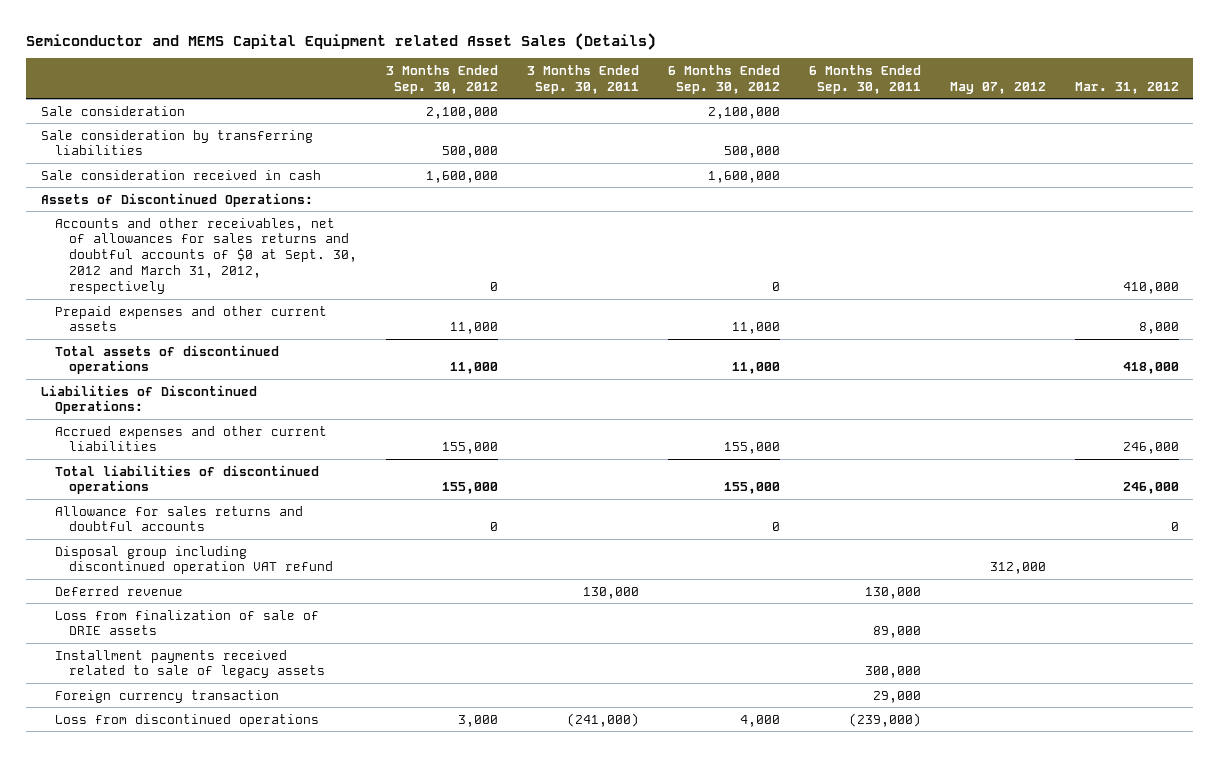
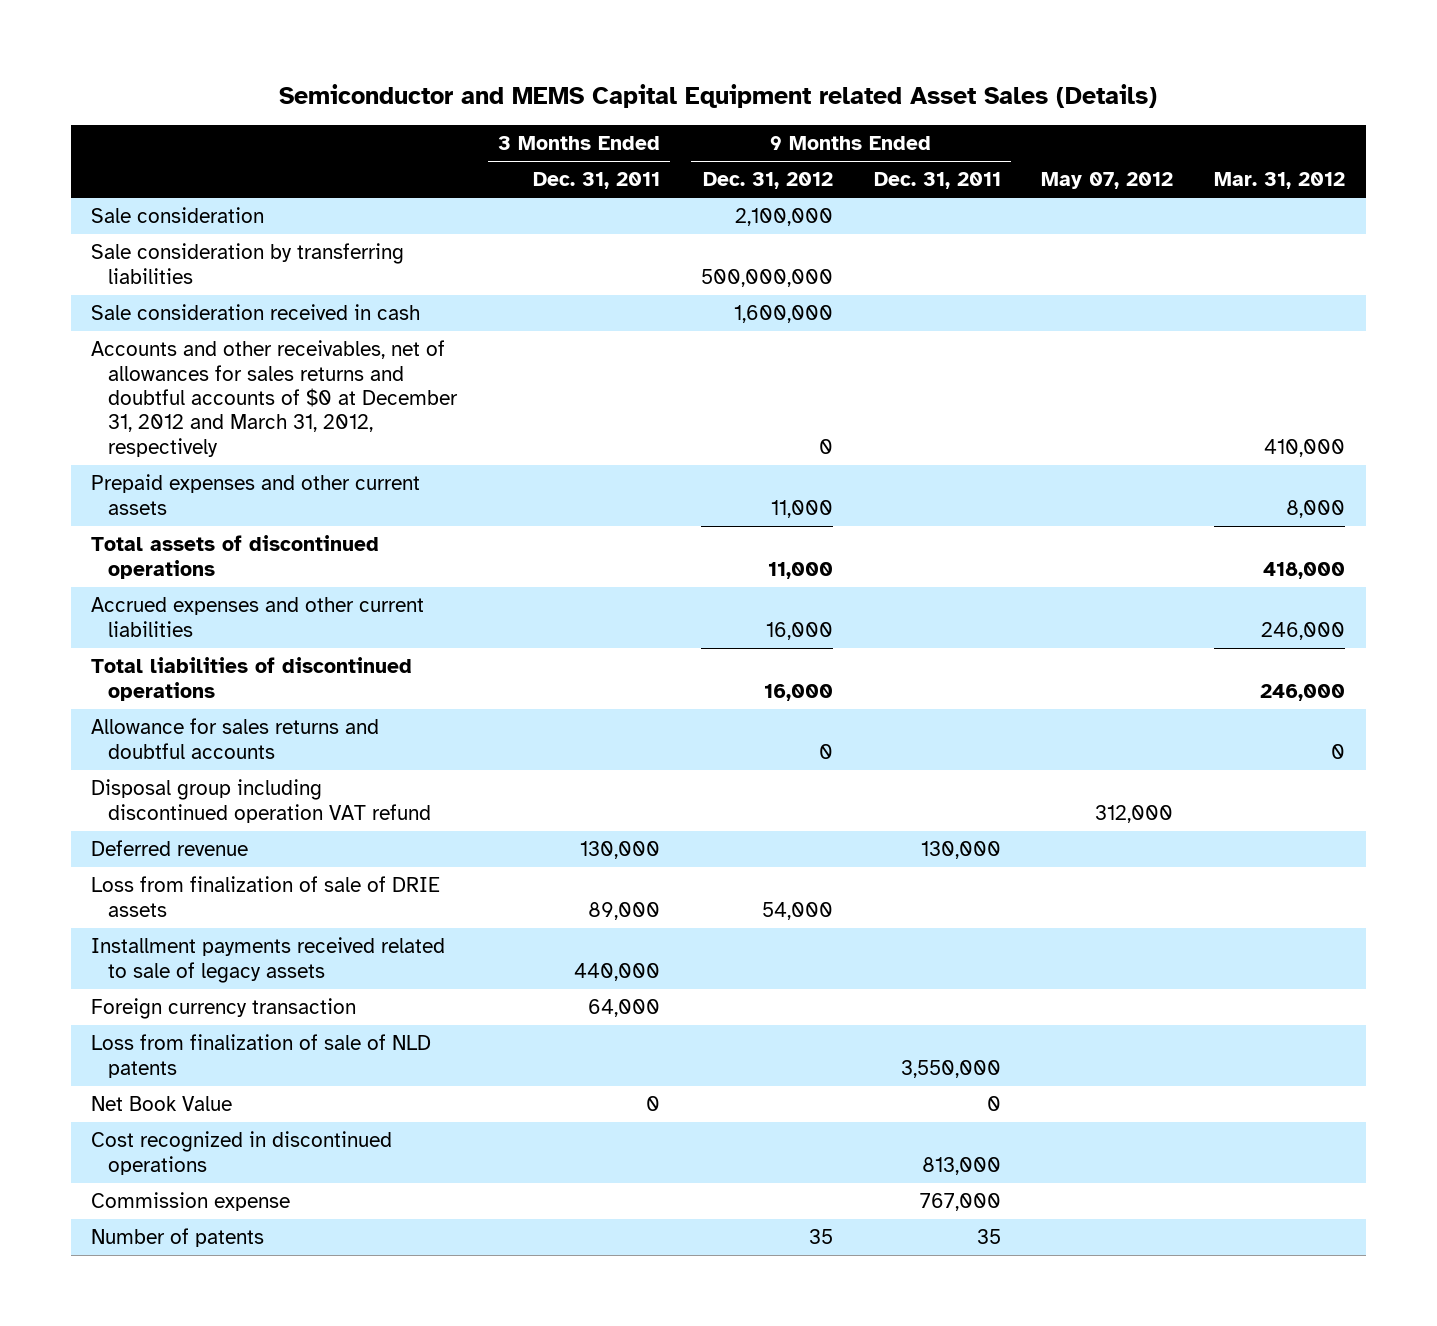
- | 3 Months Ended Sep. 30, 2012 | 3 Months Ended Sep. 30, 2011 | 6 Months Ended Sep. 30, 2012 | 6 Months Ended Sep. 30, 2011 | May 07, 2012 | Mar. 31, 2012
+ | 3 Months Ended Dec. 31, 2011 | 9 Months Ended Dec. 31, 2012 | 9 Months Ended Dec. 31, 2011 | May 07, 2012 | Mar. 31, 2012
- Assets of Discontinued Operations:
- Accounts and other receivables, net of allowances for sales returns and doubtful accounts of $0 at Sept. 30, 2012 and March 31, 2012, respectively | 0 | | 0 | | | 410,000
+ Accounts and other receivables, net of allowances for sales returns and doubtful accounts of $0 at December 31, 2012 and March 31, 2012, respectively | | 0 | | | 410,000
- Liabilities of Discontinued Operations:
- Loss from discontinued operations | 3,000 | (241,000) | 4,000 | (239,000) | |
+ Loss from finalization of sale of NLD patents | | | 3,550,000 | |
+ Net Book Value | 0 | | 0 | |
+ Cost recognized in discontinued operations | | | 813,000 | |
+ Commission expense | | | 767,000 | |
+ Number of patents | | 35 | 35 | |

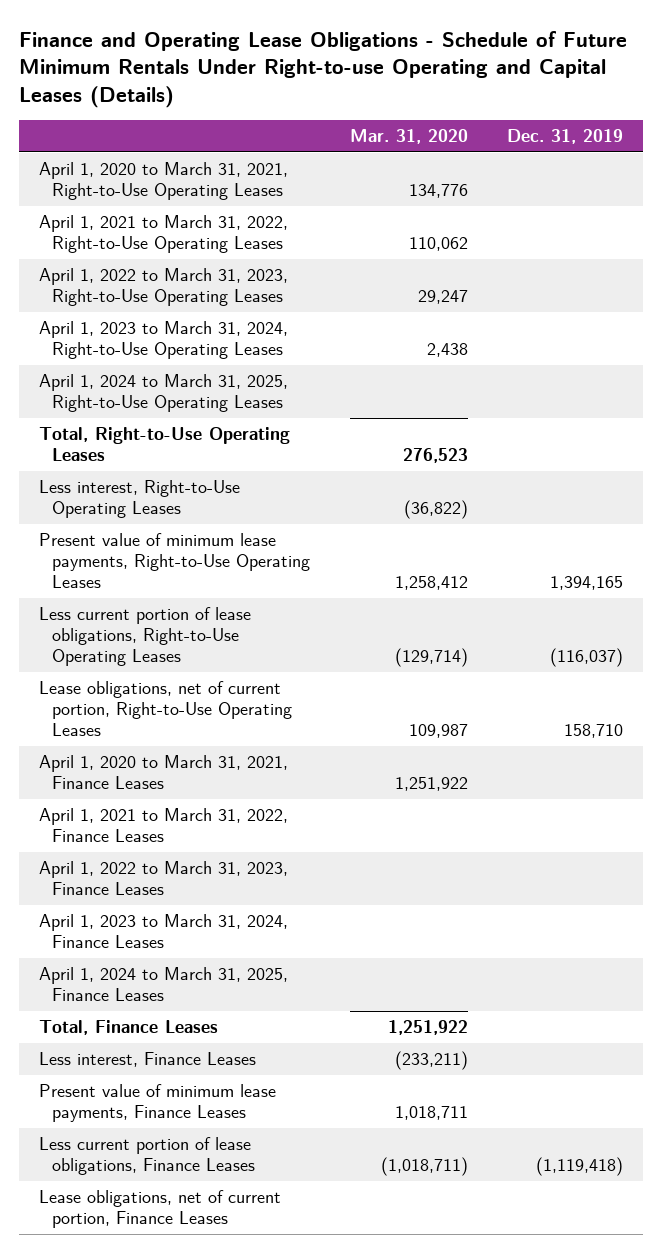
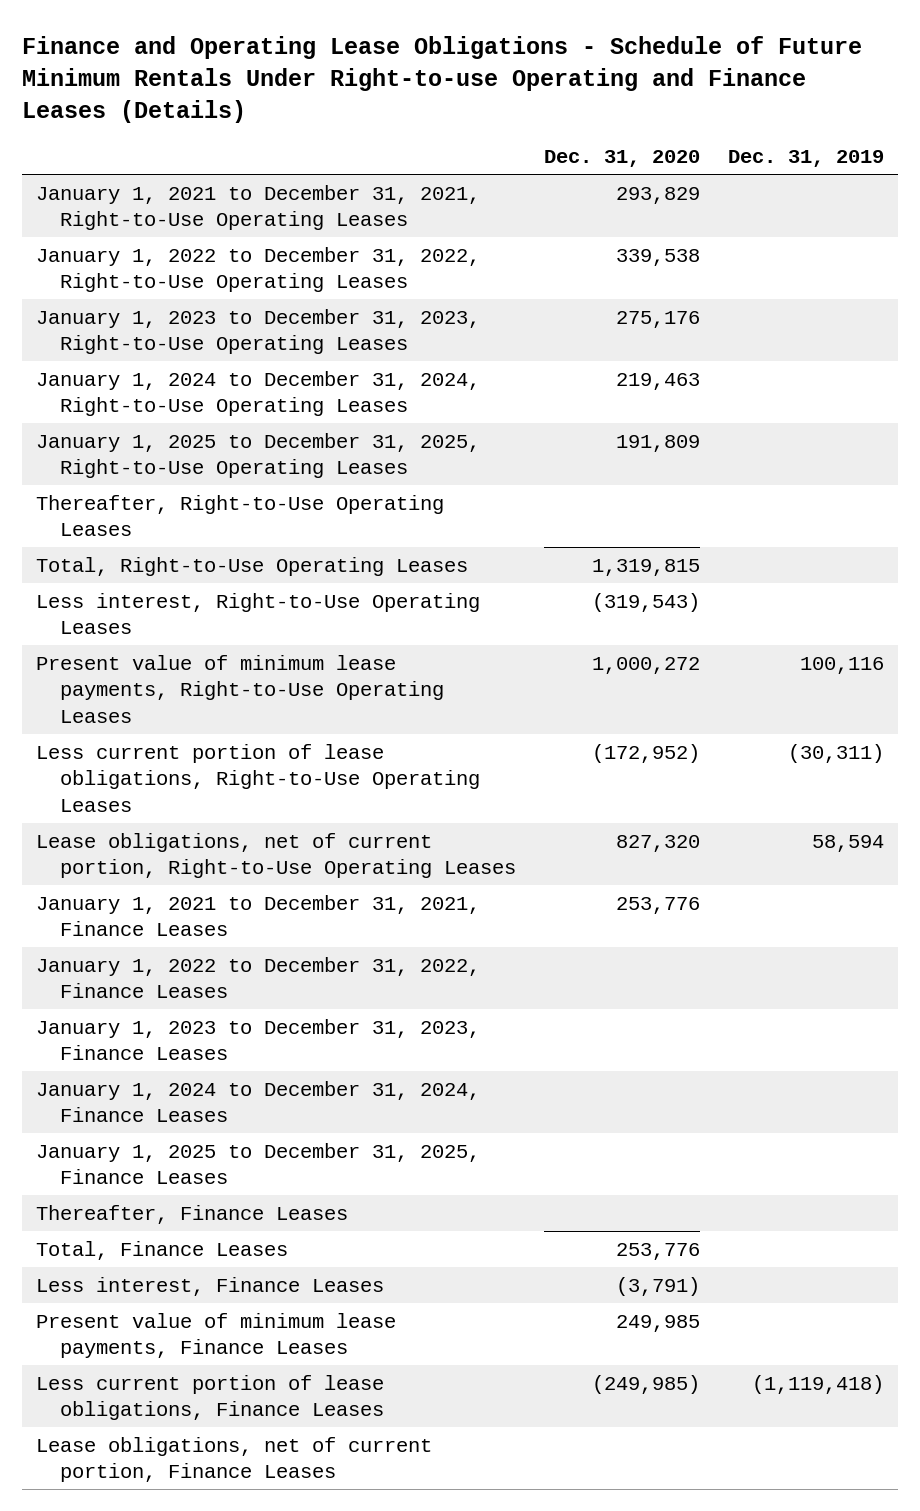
- Finance and Operating Lease Obligations - Schedule of Future Minimum Rentals Under Right-to-use Operating and Capital Leases (Details)
+ Finance and Operating Lease Obligations - Schedule of Future Minimum Rentals Under Right-to-use Operating and Finance Leases (Details)
- | Mar. 31, 2020 | Dec. 31, 2019
+ | Dec. 31, 2020 | Dec. 31, 2019
- April 1, 2020 to March 31, 2021, Right-to-Use Operating Leases | 134,776 |
- April 1, 2021 to March 31, 2022, Right-to-Use Operating Leases | 110,062 |
- April 1, 2022 to March 31, 2023, Right-to-Use Operating Leases | 29,247 |
- April 1, 2023 to March 31, 2024, Right-to-Use Operating Leases | 2,438 |
- April 1, 2024 to March 31, 2025, Right-to-Use Operating Leases
+ January 1, 2021 to December 31, 2021, Right-to-Use Operating Leases | 293,829 |
+ January 1, 2022 to December 31, 2022, Right-to-Use Operating Leases | 339,538 |
+ January 1, 2023 to December 31, 2023, Right-to-Use Operating Leases | 275,176 |
+ January 1, 2024 to December 31, 2024, Right-to-Use Operating Leases | 219,463 |
+ January 1, 2025 to December 31, 2025, Right-to-Use Operating Leases | 191,809 |
+ Thereafter, Right-to-Use Operating Leases
- Present value of minimum lease payments, Right-to-Use Operating Leases | 1,258,412 | 1,394,165
- Less current portion of lease obligations, Right-to-Use Operating Leases | (129,714) | (116,037)
- Lease obligations, net of current portion, Right-to-Use Operating Leases | 109,987 | 158,710
- April 1, 2020 to March 31, 2021, Finance Leases | 1,251,922 |
- April 1, 2021 to March 31, 2022, Finance Leases
- April 1, 2022 to March 31, 2023, Finance Leases
- April 1, 2023 to March 31, 2024, Finance Leases
- April 1, 2024 to March 31, 2025, Finance Leases
+ Present value of minimum lease payments, Right-to-Use Operating Leases | 1,000,272 | 100,116
+ Less current portion of lease obligations, Right-to-Use Operating Leases | (172,952) | (30,311)
+ Lease obligations, net of current portion, Right-to-Use Operating Leases | 827,320 | 58,594
+ January 1, 2021 to December 31, 2021, Finance Leases | 253,776 |
+ January 1, 2022 to December 31, 2022, Finance Leases
+ January 1, 2023 to December 31, 2023, Finance Leases
+ January 1, 2024 to December 31, 2024, Finance Leases
+ January 1, 2025 to December 31, 2025, Finance Leases
+ Thereafter, Finance Leases

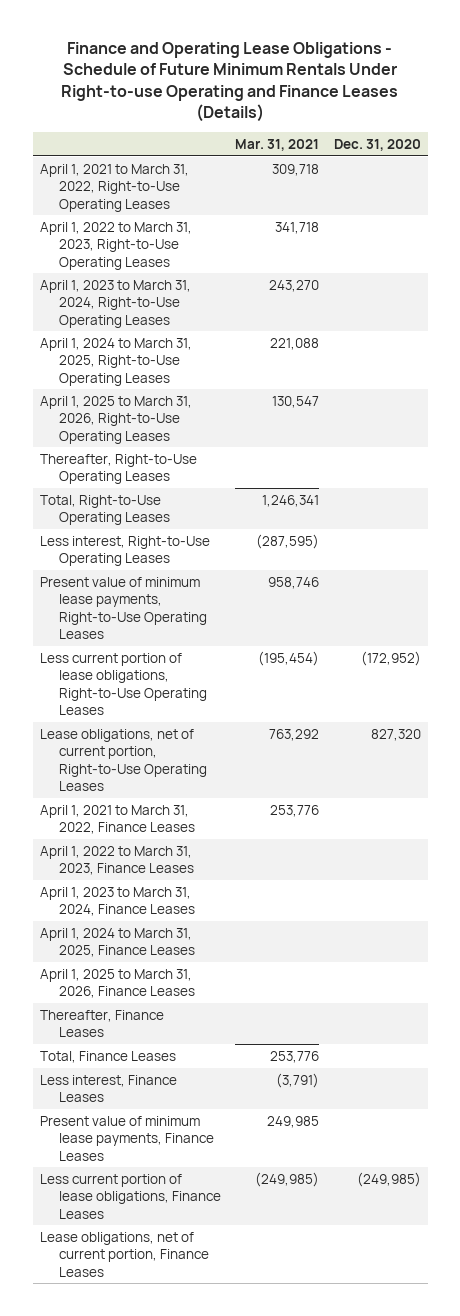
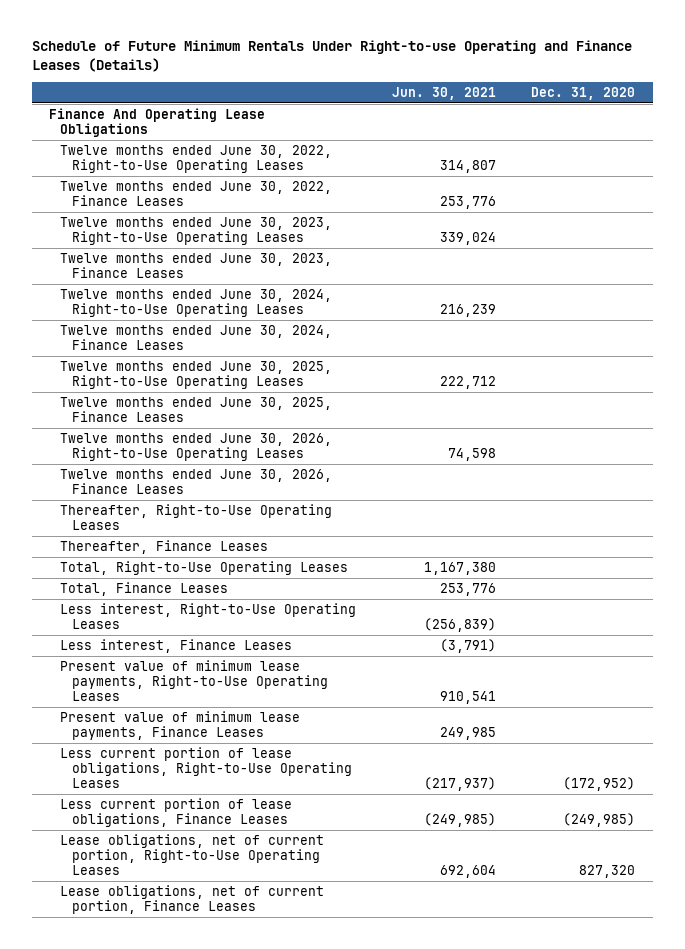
- Finance and Operating Lease Obligations - Schedule of Future Minimum Rentals Under Right-to-use Operating and Finance Leases (Details)
+ Schedule of Future Minimum Rentals Under Right-to-use Operating and Finance Leases (Details)
- | Mar. 31, 2021 | Dec. 31, 2020
+ | Jun. 30, 2021 | Dec. 31, 2020
- April 1, 2021 to March 31, 2022, Right-to-Use Operating Leases | 309,718 |
- April 1, 2022 to March 31, 2023, Right-to-Use Operating Leases | 341,718 |
- April 1, 2023 to March 31, 2024, Right-to-Use Operating Leases | 243,270 |
- April 1, 2024 to March 31, 2025, Right-to-Use Operating Leases | 221,088 |
- April 1, 2025 to March 31, 2026, Right-to-Use Operating Leases | 130,547 |
+ Finance And Operating Lease Obligations
+ Twelve months ended June 30, 2022, Right-to-Use Operating Leases | 314,807 |
+ Twelve months ended June 30, 2022, Finance Leases | 253,776 |
+ Twelve months ended June 30, 2023, Right-to-Use Operating Leases | 339,024 |
+ Twelve months ended June 30, 2023, Finance Leases
+ Twelve months ended June 30, 2024, Right-to-Use Operating Leases | 216,239 |
+ Twelve months ended June 30, 2024, Finance Leases
+ Twelve months ended June 30, 2025, Right-to-Use Operating Leases | 222,712 |
+ Twelve months ended June 30, 2025, Finance Leases
+ Twelve months ended June 30, 2026, Right-to-Use Operating Leases | 74,598 |
+ Twelve months ended June 30, 2026, Finance Leases
- April 1, 2021 to March 31, 2022, Finance Leases | 253,776 |
- April 1, 2022 to March 31, 2023, Finance Leases
- April 1, 2023 to March 31, 2024, Finance Leases
- April 1, 2024 to March 31, 2025, Finance Leases
- April 1, 2025 to March 31, 2026, Finance Leases
moved down: Total, Right-to-Use Operating Leases | 1,167,380 |
moved down: Less interest, Right-to-Use Operating Leases | (256,839) |
moved down: Present value of minimum lease payments, Right-to-Use Operating Leases | 910,541 |
moved down: Less current portion of lease obligations, Right-to-Use Operating Leases | (217,937) | (172,952)
moved down: Lease obligations, net of current portion, Right-to-Use Operating Leases | 692,604 | 827,320

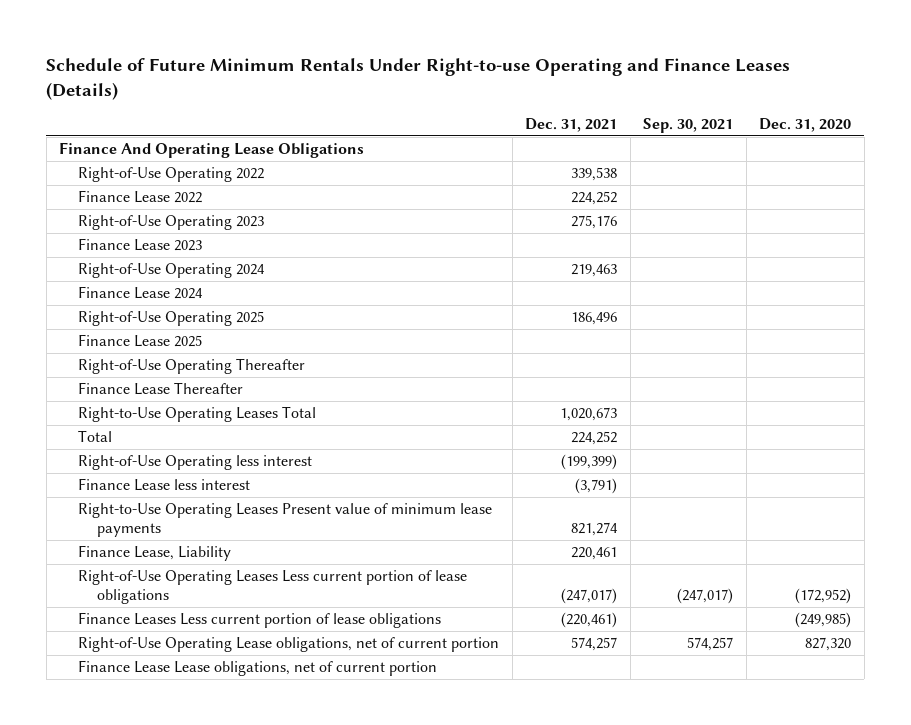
- | Jun. 30, 2021 | Dec. 31, 2020
+ | Dec. 31, 2021 | Sep. 30, 2021 | Dec. 31, 2020
- Twelve months ended June 30, 2022, Right-to-Use Operating Leases | 314,807 |
- Twelve months ended June 30, 2022, Finance Leases | 253,776 |
- Twelve months ended June 30, 2023, Right-to-Use Operating Leases | 339,024 |
- Twelve months ended June 30, 2023, Finance Leases
- Twelve months ended June 30, 2024, Right-to-Use Operating Leases | 216,239 |
- Twelve months ended June 30, 2024, Finance Leases
- Twelve months ended June 30, 2025, Right-to-Use Operating Leases | 222,712 |
- Twelve months ended June 30, 2025, Finance Leases
- Twelve months ended June 30, 2026, Right-to-Use Operating Leases | 74,598 |
- Twelve months ended June 30, 2026, Finance Leases
- Thereafter, Right-to-Use Operating Leases
- Thereafter, Finance Leases
- Total, Right-to-Use Operating Leases | 1,167,380 |
- Total, Finance Leases | 253,776 |
- Less interest, Right-to-Use Operating Leases | (256,839) |
- Less interest, Finance Leases | (3,791) |
- Present value of minimum lease payments, Right-to-Use Operating Leases | 910,541 |
- Present value of minimum lease payments, Finance Leases | 249,985 |
- Less current portion of lease obligations, Right-to-Use Operating Leases | (217,937) | (172,952)
- Less current portion of lease obligations, Finance Leases | (249,985) | (249,985)
- Lease obligations, net of current portion, Right-to-Use Operating Leases | 692,604 | 827,320
- Lease obligations, net of current portion, Finance Leases
+ Right-of-Use Operating 2022 | 339,538 | |
+ Finance Lease 2022 | 224,252 | |
+ Right-of-Use Operating 2023 | 275,176 | |
+ Finance Lease 2023
+ Right-of-Use Operating 2024 | 219,463 | |
+ Finance Lease 2024
+ Right-of-Use Operating 2025 | 186,496 | |
+ Finance Lease 2025
+ Right-of-Use Operating Thereafter
+ Finance Lease Thereafter
+ Right-to-Use Operating Leases Total | 1,020,673 | |
+ Total | 224,252 | |
+ Right-of-Use Operating less interest | (199,399) | |
+ Finance Lease less interest | (3,791) | |
+ Right-to-Use Operating Leases Present value of minimum lease payments | 821,274 | |
+ Finance Lease, Liability | 220,461 | |
+ Right-of-Use Operating Leases Less current portion of lease obligations | (247,017) | (247,017) | (172,952)
+ Finance Leases Less current portion of lease obligations | (220,461) | | (249,985)
+ Right-of-Use Operating Lease obligations, net of current portion | 574,257 | 574,257 | 827,320
+ Finance Lease Lease obligations, net of current portion

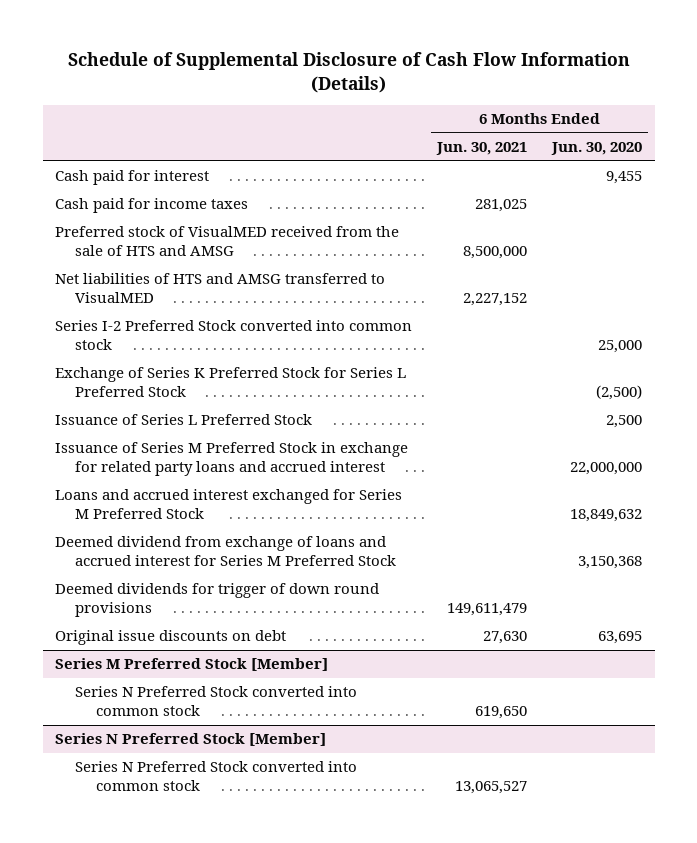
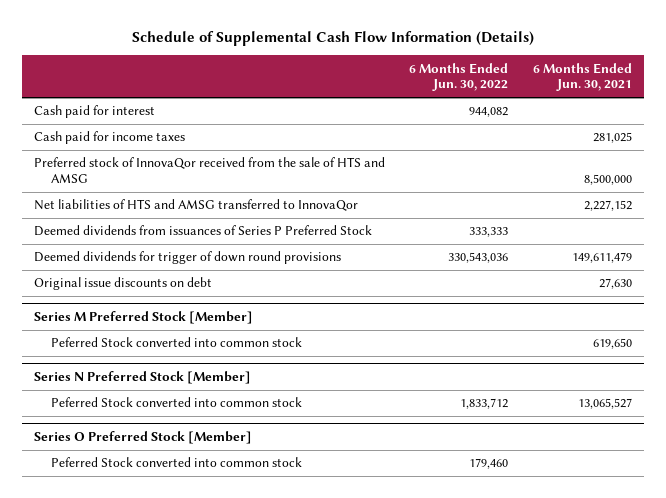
- Schedule of Supplemental Disclosure of Cash Flow Information (Details)
+ Schedule of Supplemental Cash Flow Information (Details)
- | 6 Months Ended Jun. 30, 2021 | 6 Months Ended Jun. 30, 2020
+ | 6 Months Ended Jun. 30, 2022 | 6 Months Ended Jun. 30, 2021
- Preferred stock of VisualMED received from the sale of HTS and AMSG | 8,500,000 |
- Net liabilities of HTS and AMSG transferred to VisualMED | 2,227,152 |
- Series I-2 Preferred Stock converted into common stock | | 25,000
- Exchange of Series K Preferred Stock for Series L Preferred Stock | | (2,500)
- Issuance of Series L Preferred Stock | | 2,500
- Issuance of Series M Preferred Stock in exchange for related party loans and accrued interest | | 22,000,000
- Loans and accrued interest exchanged for Series M Preferred Stock | | 18,849,632
- Deemed dividend from exchange of loans and accrued interest for Series M Preferred Stock | | 3,150,368
+ Preferred stock of InnovaQor received from the sale of HTS and AMSG | | 8,500,000
+ Net liabilities of HTS and AMSG transferred to InnovaQor | | 2,227,152
+ Deemed dividends from issuances of Series P Preferred Stock | 333,333 |
@ Series M Preferred Stock [Member]
- Series N Preferred Stock converted into common stock | 619,650 |
+ Peferred Stock converted into common stock | | 619,650
@ Series N Preferred Stock [Member]
- Series N Preferred Stock converted into common stock | 13,065,527 |
+ Peferred Stock converted into common stock | 1,833,712 | 13,065,527
+ Series O Preferred Stock [Member]
+ Peferred Stock converted into common stock | 179,460 |

